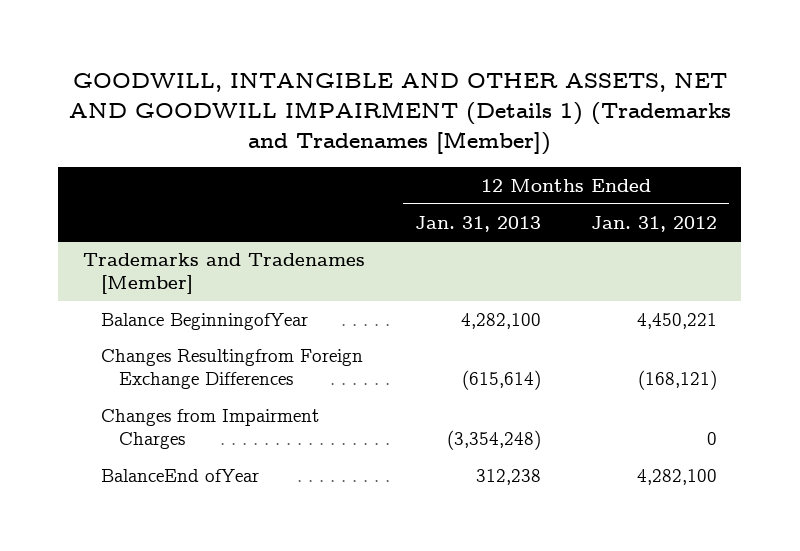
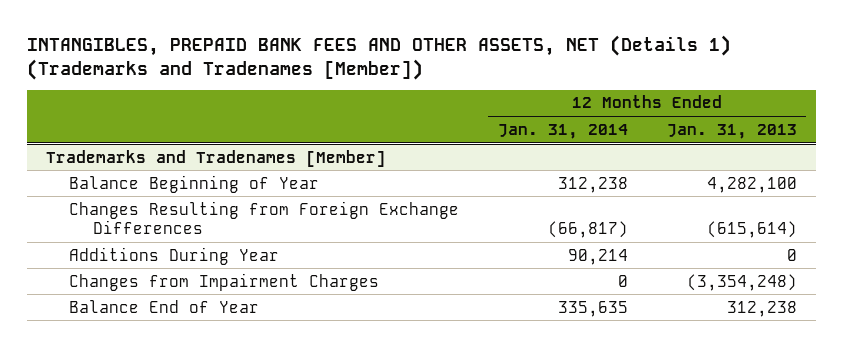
- GOODWILL, INTANGIBLE AND OTHER ASSETS, NET AND GOODWILL IMPAIRMENT (Details 1) (Trademarks and Tradenames [Member])
+ INTANGIBLES, PREPAID BANK FEES AND OTHER ASSETS, NET (Details 1) (Trademarks and Tradenames [Member])
- | 12 Months Ended Jan. 31, 2013 | 12 Months Ended Jan. 31, 2012
+ | 12 Months Ended Jan. 31, 2014 | 12 Months Ended Jan. 31, 2013
@ Trademarks and Tradenames [Member]
- Balance BeginningofYear | 4,282,100 | 4,450,221
- Changes Resultingfrom Foreign Exchange Differences | (615,614) | (168,121)
+ Balance Beginning of Year | 312,238 | 4,282,100
+ Changes Resulting from Foreign Exchange Differences | (66,817) | (615,614)
+ Additions During Year | 90,214 | 0
- BalanceEnd ofYear | 312,238 | 4,282,100
+ Balance End of Year | 335,635 | 312,238

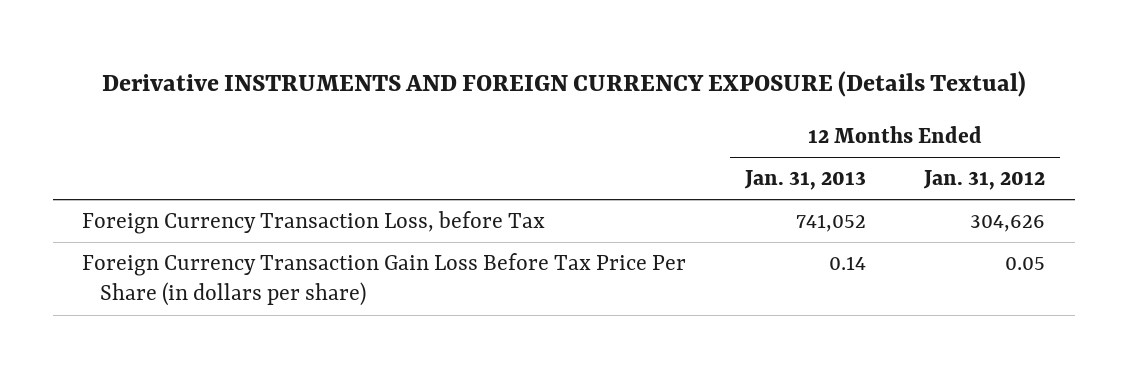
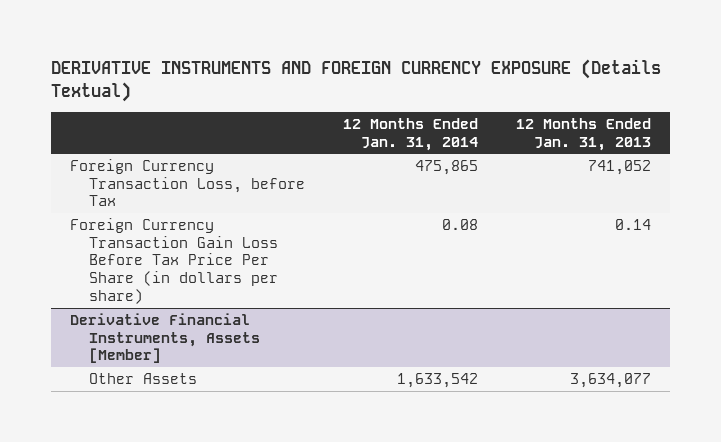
- Derivative INSTRUMENTS AND FOREIGN CURRENCY EXPOSURE (Details Textual)
+ DERIVATIVE INSTRUMENTS AND FOREIGN CURRENCY EXPOSURE (Details Textual)
- | 12 Months Ended Jan. 31, 2013 | 12 Months Ended Jan. 31, 2012
+ | 12 Months Ended Jan. 31, 2014 | 12 Months Ended Jan. 31, 2013
+ Derivative Financial Instruments, Assets [Member]
+ Other Assets | 1,633,542 | 3,634,077

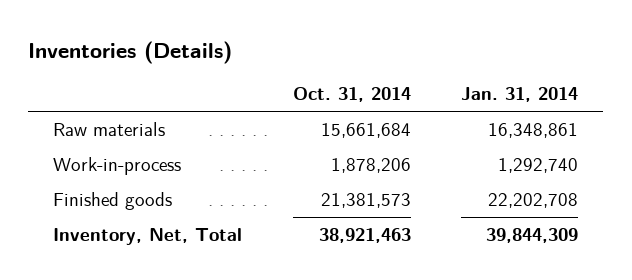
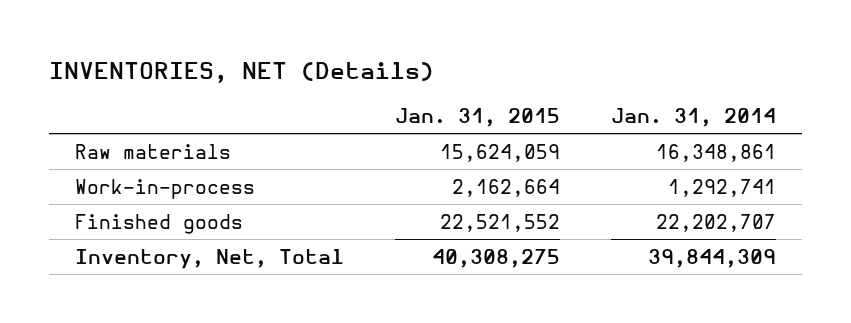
- Inventories (Details)
+ INVENTORIES, NET (Details)
- | Oct. 31, 2014 | Jan. 31, 2014
+ | Jan. 31, 2015 | Jan. 31, 2014
- Work-in-process | 1,878,206 | 1,292,740
- Finished goods | 21,381,573 | 22,202,708
+ Work-in-process | 2,162,664 | 1,292,741
+ Finished goods | 22,521,552 | 22,202,707

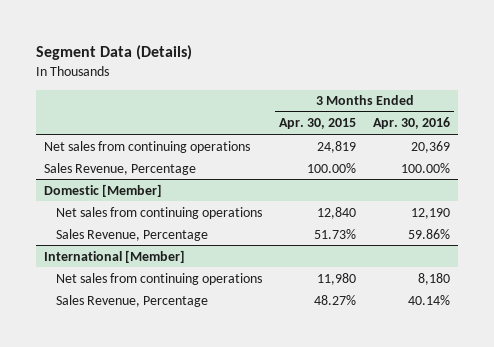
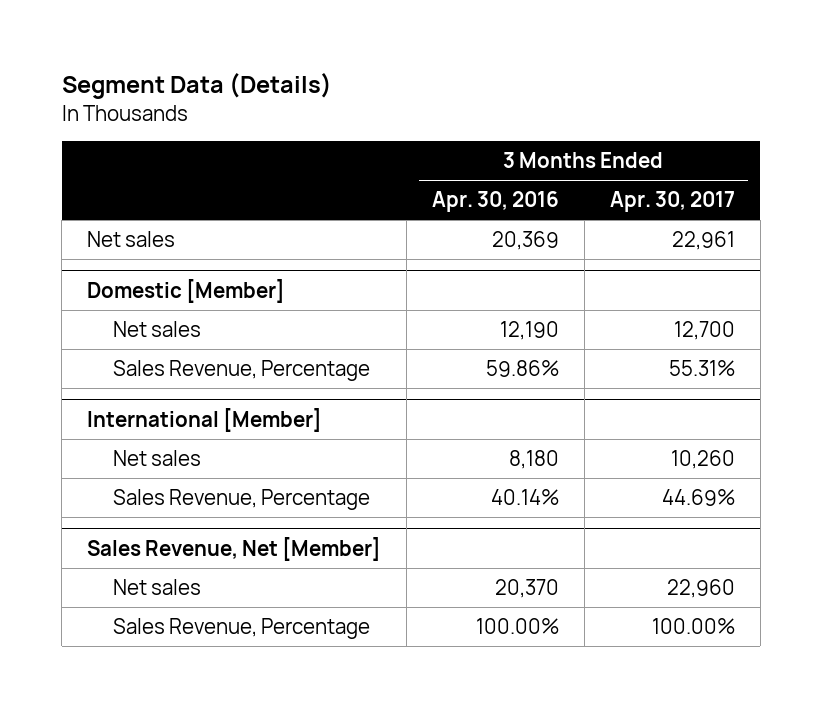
- | 3 Months Ended Apr. 30, 2015 | 3 Months Ended Apr. 30, 2016
+ | 3 Months Ended Apr. 30, 2016 | 3 Months Ended Apr. 30, 2017
- Net sales from continuing operations | 24,819 | 20,369
- Sales Revenue, Percentage | 100.00% | 100.00%
+ Net sales | 20,369 | 22,961
@ Domestic [Member]
- Net sales from continuing operations | 12,840 | 12,190
+ Net sales | 12,190 | 12,700
@ International [Member]
- Net sales from continuing operations | 11,980 | 8,180
+ Net sales | 8,180 | 10,260
+ Sales Revenue, Net [Member]
+ Net sales | 20,370 | 22,960
+ Sales Revenue, Percentage | 100.00% | 100.00%

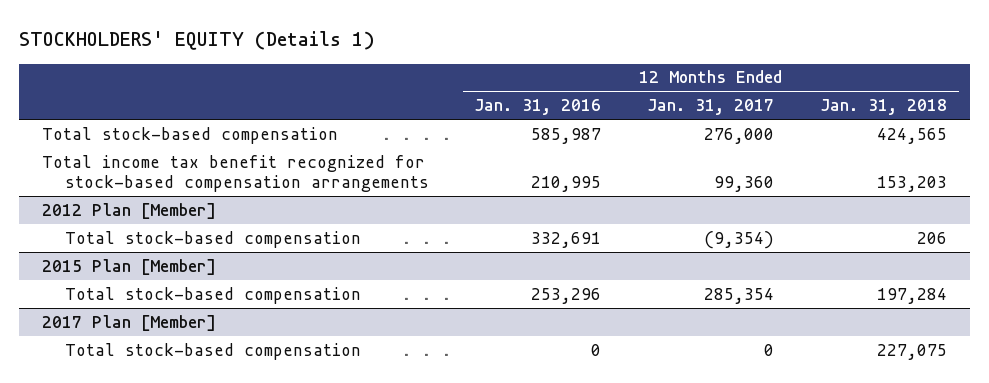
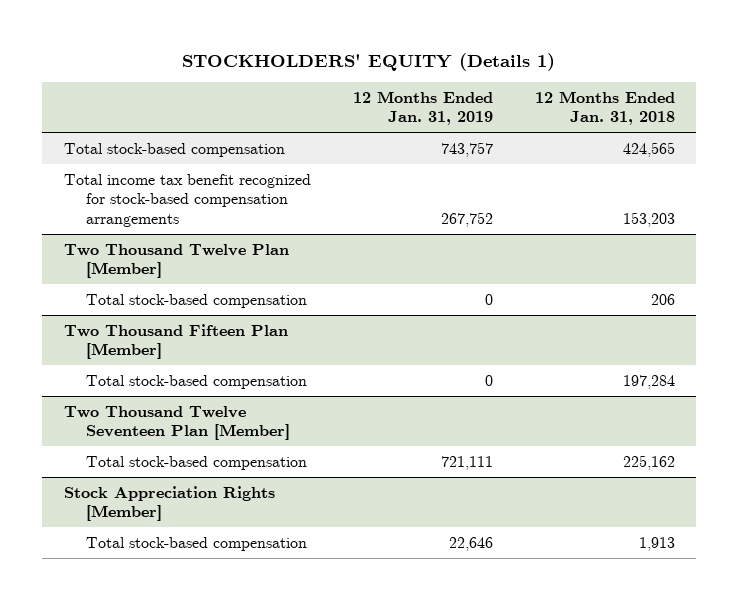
- | 12 Months Ended Jan. 31, 2016 | 12 Months Ended Jan. 31, 2017 | 12 Months Ended Jan. 31, 2018
+ | 12 Months Ended Jan. 31, 2019 | 12 Months Ended Jan. 31, 2018
- 2012 Plan [Member]
+ Two Thousand Twelve Plan [Member]
- 2015 Plan [Member]
+ Two Thousand Fifteen Plan [Member]
- 2017 Plan [Member]
- Total stock-based compensation | 0 | 0 | 227,075
+ Two Thousand Twelve Seventeen Plan [Member]
+ Total stock-based compensation | 721,111 | 225,162
+ Stock Appreciation Rights [Member]
+ Total stock-based compensation | 22,646 | 1,913

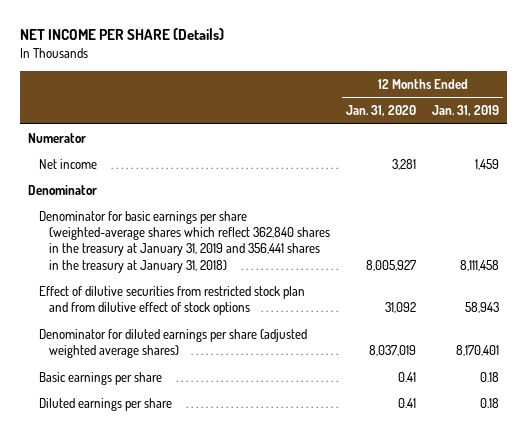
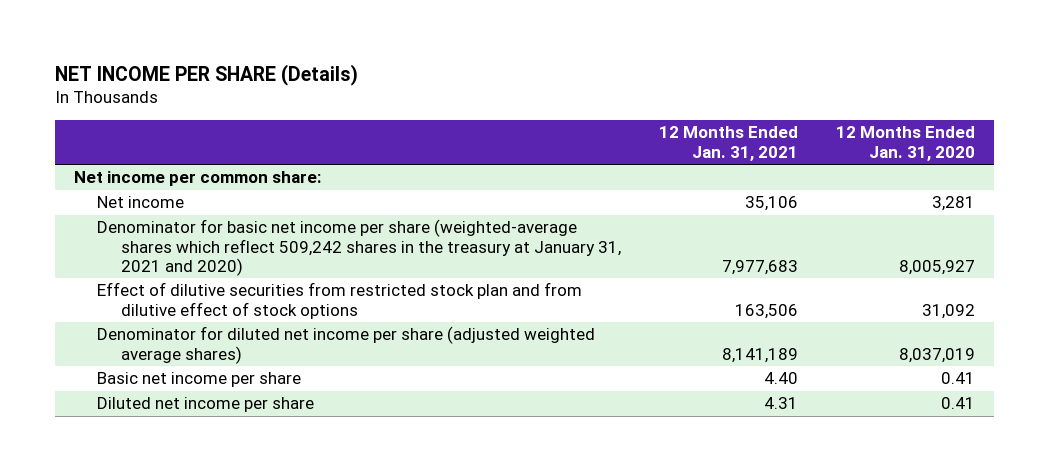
- | 12 Months Ended Jan. 31, 2020 | 12 Months Ended Jan. 31, 2019
+ | 12 Months Ended Jan. 31, 2021 | 12 Months Ended Jan. 31, 2020
- Numerator
+ Net income per common share:
- Denominator
- Denominator for basic earnings per share (weighted-average shares which reflect 362,840 shares in the treasury at January 31, 2019 and 356,441 shares in the treasury at January 31, 2018) | 8,005,927 | 8,111,458
+ Denominator for basic net income per share (weighted-average shares which reflect 509,242 shares in the treasury at January 31, 2021 and 2020) | 7,977,683 | 8,005,927
- Denominator for diluted earnings per share (adjusted weighted average shares) | 8,037,019 | 8,170,401
- Basic earnings per share | 0.41 | 0.18
- Diluted earnings per share | 0.41 | 0.18
+ Denominator for diluted net income per share (adjusted weighted average shares) | 8,141,189 | 8,037,019
+ Basic net income per share | 4.40 | 0.41
+ Diluted net income per share | 4.31 | 0.41

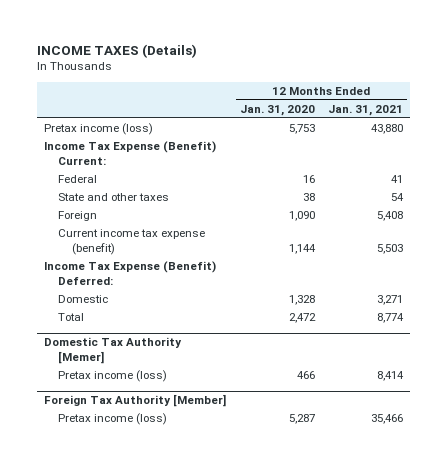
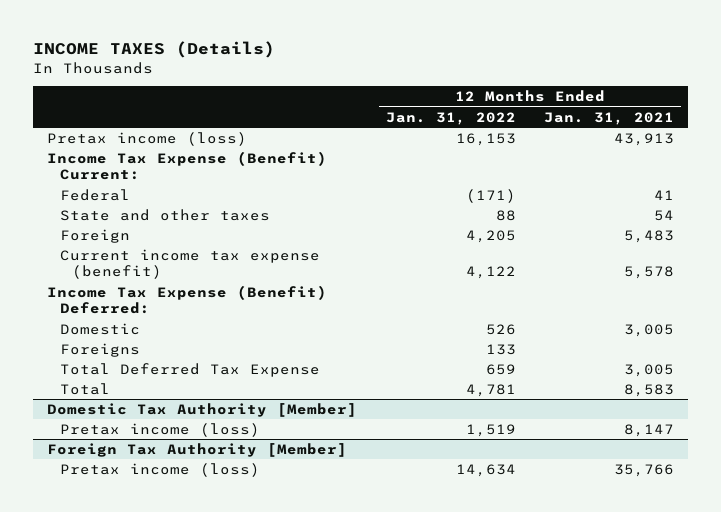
- | 12 Months Ended Jan. 31, 2020 | 12 Months Ended Jan. 31, 2021
+ | 12 Months Ended Jan. 31, 2022 | 12 Months Ended Jan. 31, 2021
- Pretax income (loss) | 5,753 | 43,880
+ Pretax income (loss) | 16,153 | 43,913
- Foreign | 1,090 | 5,408
- Current income tax expense (benefit) | 1,144 | 5,503
+ Foreign | 4,205 | 5,483
+ Current income tax expense (benefit) | 4,122 | 5,578
- Domestic | 1,328 | 3,271
- Total | 2,472 | 8,774
- Domestic Tax Authority [Memer]
- Pretax income (loss) | 466 | 8,414
+ Domestic | 526 | 3,005
+ Foreigns | 133 |
+ Total Deferred Tax Expense | 659 | 3,005
+ Total | 4,781 | 8,583
+ Domestic Tax Authority [Member]
+ Pretax income (loss) | 1,519 | 8,147
@ Foreign Tax Authority [Member]
- Pretax income (loss) | 5,287 | 35,466
+ Pretax income (loss) | 14,634 | 35,766

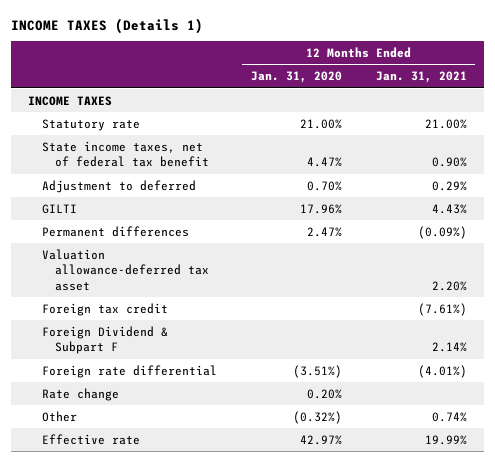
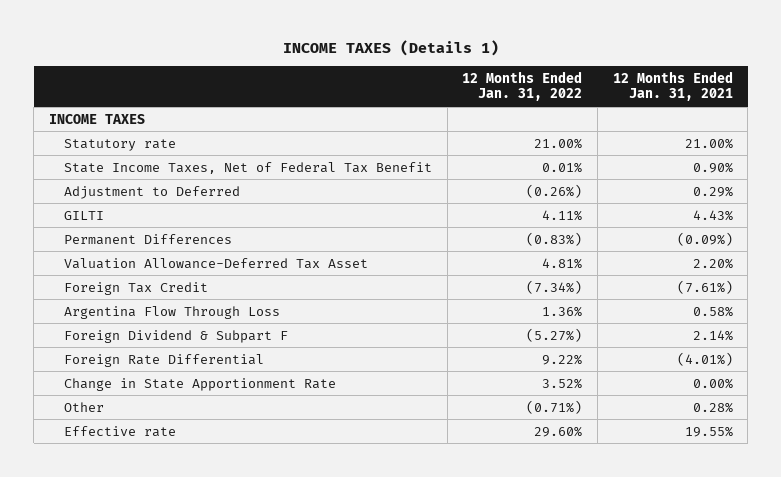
- | 12 Months Ended Jan. 31, 2020 | 12 Months Ended Jan. 31, 2021
+ | 12 Months Ended Jan. 31, 2022 | 12 Months Ended Jan. 31, 2021
- State income taxes, net of federal tax benefit | 4.47% | 0.90%
- Adjustment to deferred | 0.70% | 0.29%
+ State Income Taxes, Net of Federal Tax Benefit | 0.01% | 0.90%
+ Adjustment to Deferred | (0.26%) | 0.29%
- Permanent differences | 2.47% | (0.09%)
- Valuation allowance-deferred tax asset | | 2.20%
- Foreign tax credit | | (7.61%)
+ Permanent Differences | (0.83%) | (0.09%)
+ Valuation Allowance-Deferred Tax Asset | 4.81% | 2.20%
+ Foreign Tax Credit | (7.34%) | (7.61%)
+ Argentina Flow Through Loss | 1.36% | 0.58%
- Foreign rate differential | (3.51%) | (4.01%)
- Rate change | 0.20% |
- Other | (0.32%) | 0.74%
- Effective rate | 42.97% | 19.99%
+ Foreign Rate Differential | 9.22% | (4.01%)
+ Change in State Apportionment Rate | 3.52% | 0.00%
+ Other | (0.71%) | 0.28%
+ Effective rate | 29.60% | 19.55%

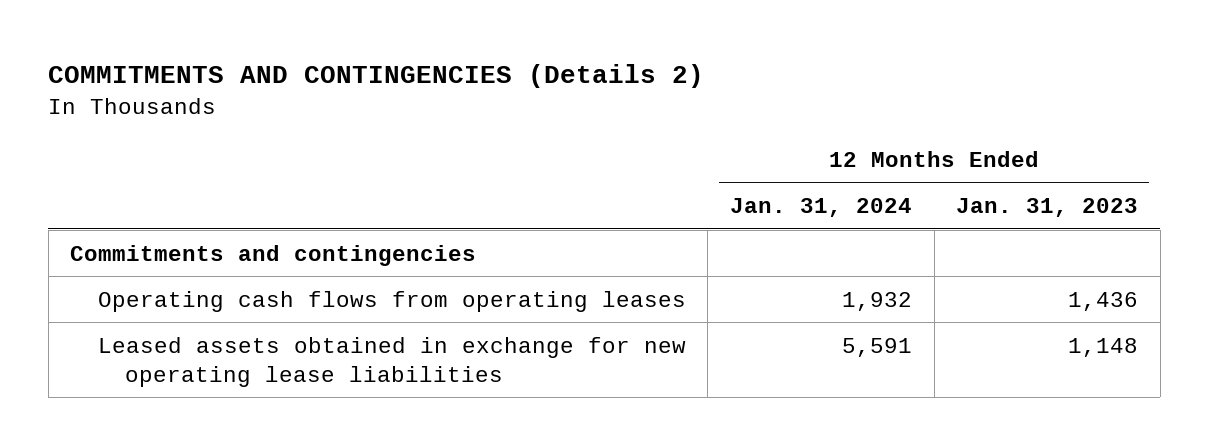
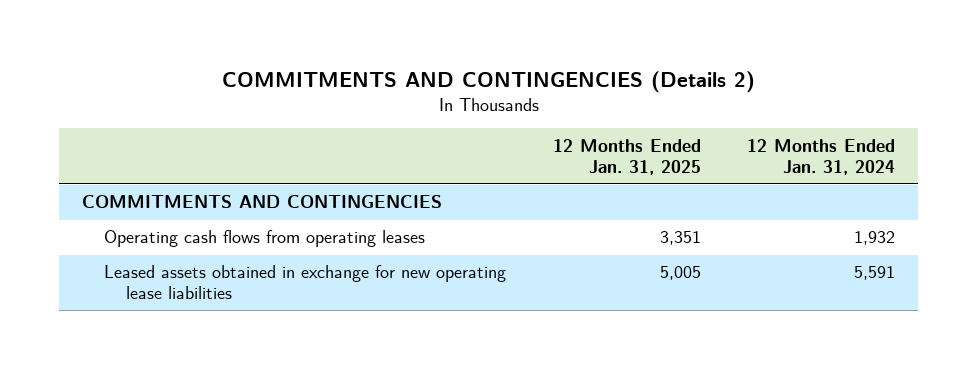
- | 12 Months Ended Jan. 31, 2024 | 12 Months Ended Jan. 31, 2023
+ | 12 Months Ended Jan. 31, 2025 | 12 Months Ended Jan. 31, 2024
- Commitments and contingencies
+ COMMITMENTS AND CONTINGENCIES

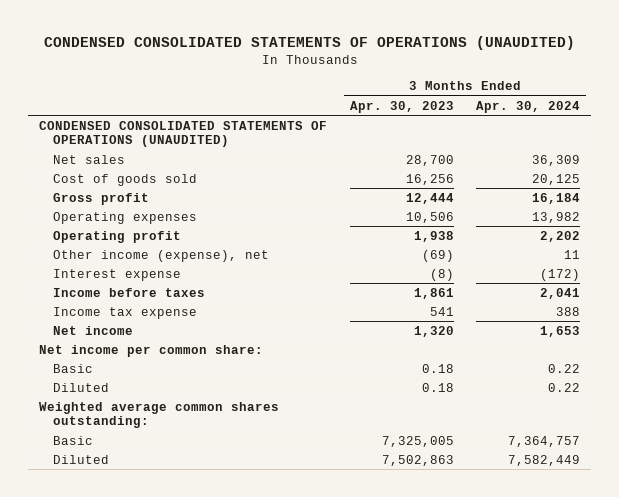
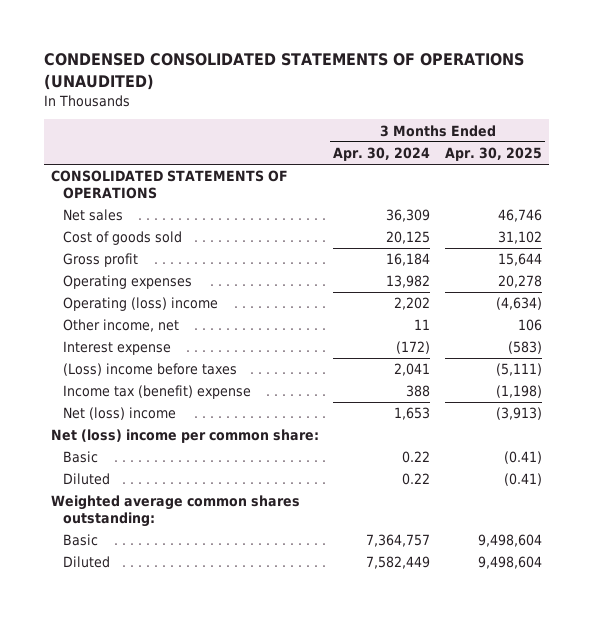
- | 3 Months Ended Apr. 30, 2023 | 3 Months Ended Apr. 30, 2024
+ | 3 Months Ended Apr. 30, 2024 | 3 Months Ended Apr. 30, 2025
- CONDENSED CONSOLIDATED STATEMENTS OF OPERATIONS (UNAUDITED)
+ CONSOLIDATED STATEMENTS OF OPERATIONS
- Operating profit | 1,938 | 2,202
- Other income (expense), net | (69) | 11
+ Operating (loss) income | 2,202 | (4,634)
+ Other income, net | 11 | 106
- Income before taxes | 1,861 | 2,041
- Income tax expense | 541 | 388
- Net income | 1,320 | 1,653
- Net income per common share:
+ (Loss) income before taxes | 2,041 | (5,111)
+ Income tax (benefit) expense | 388 | (1,198)
+ Net (loss) income | 1,653 | (3,913)
+ Net (loss) income per common share:

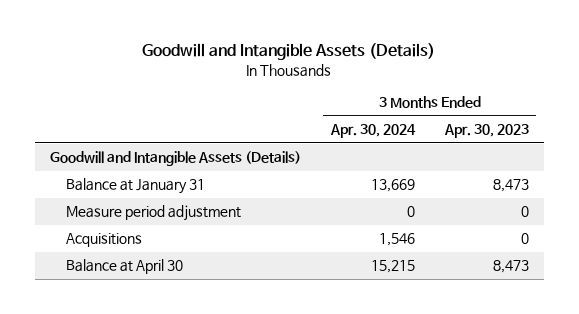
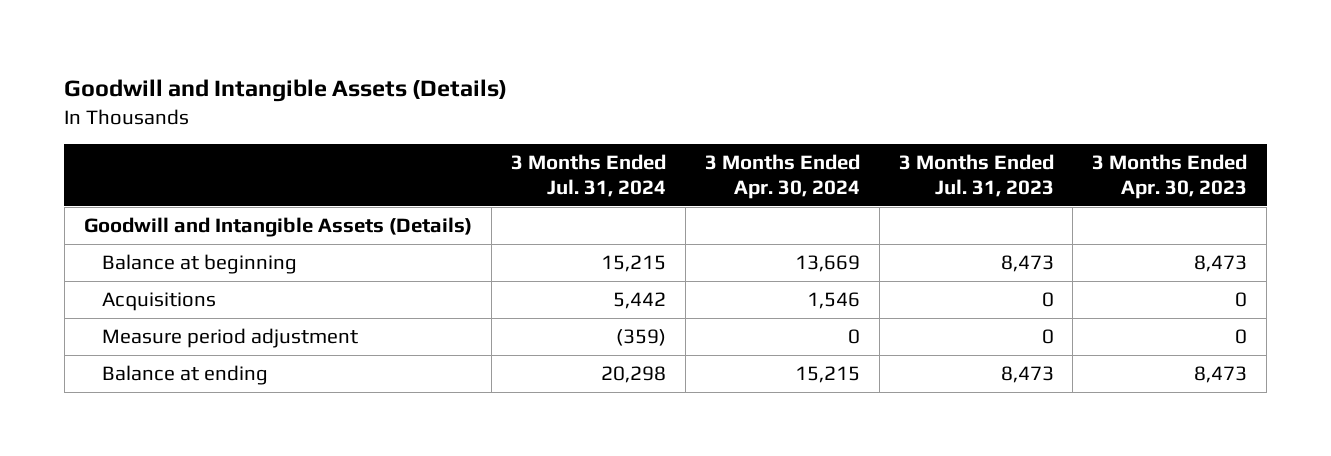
- | 3 Months Ended Apr. 30, 2024 | 3 Months Ended Apr. 30, 2023
+ | 3 Months Ended Jul. 31, 2024 | 3 Months Ended Apr. 30, 2024 | 3 Months Ended Jul. 31, 2023 | 3 Months Ended Apr. 30, 2023
- Balance at January 31 | 13,669 | 8,473
+ Balance at beginning | 15,215 | 13,669 | 8,473 | 8,473
- Balance at April 30 | 15,215 | 8,473
moved down: Measure period adjustment | (359) | 0 | 0 | 0
+ Balance at ending | 20,298 | 15,215 | 8,473 | 8,473

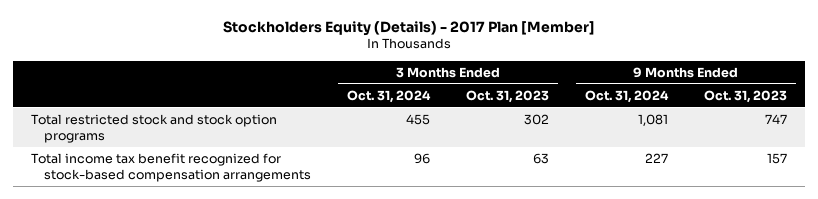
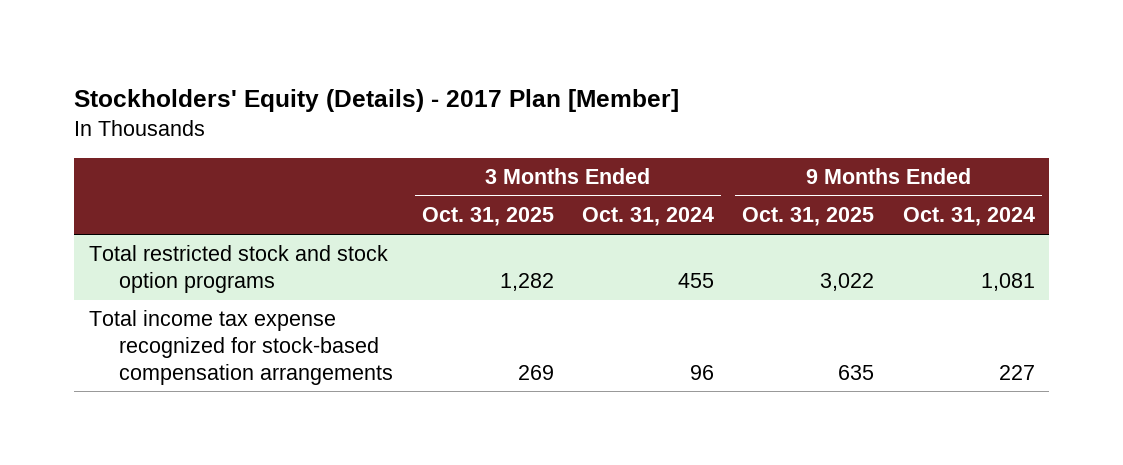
- Stockholders Equity (Details) - 2017 Plan [Member]
+ Stockholders' Equity (Details) - 2017 Plan [Member]
- | 3 Months Ended Oct. 31, 2024 | 3 Months Ended Oct. 31, 2023 | 9 Months Ended Oct. 31, 2024 | 9 Months Ended Oct. 31, 2023
+ | 3 Months Ended Oct. 31, 2025 | 3 Months Ended Oct. 31, 2024 | 9 Months Ended Oct. 31, 2025 | 9 Months Ended Oct. 31, 2024
- Total income tax benefit recognized for stock-based compensation arrangements | 96 | 63 | 227 | 157
+ Total income tax expense recognized for stock-based compensation arrangements | 269 | 96 | 635 | 227

